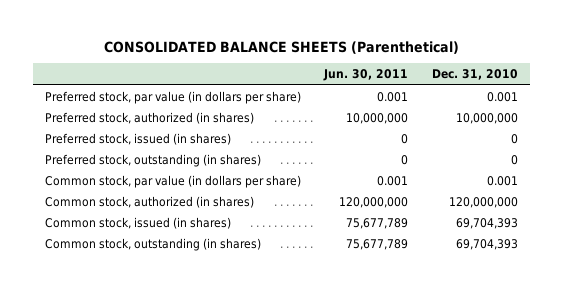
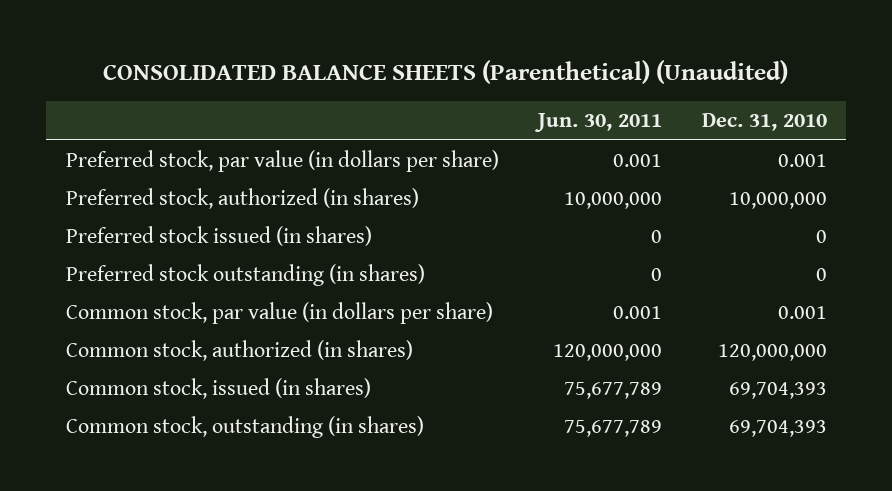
- CONSOLIDATED BALANCE SHEETS (Parenthetical)
+ CONSOLIDATED BALANCE SHEETS (Parenthetical) (Unaudited)
- Preferred stock, issued (in shares) | 0 | 0
- Preferred stock, outstanding (in shares) | 0 | 0
+ Preferred stock issued (in shares) | 0 | 0
+ Preferred stock outstanding (in shares) | 0 | 0

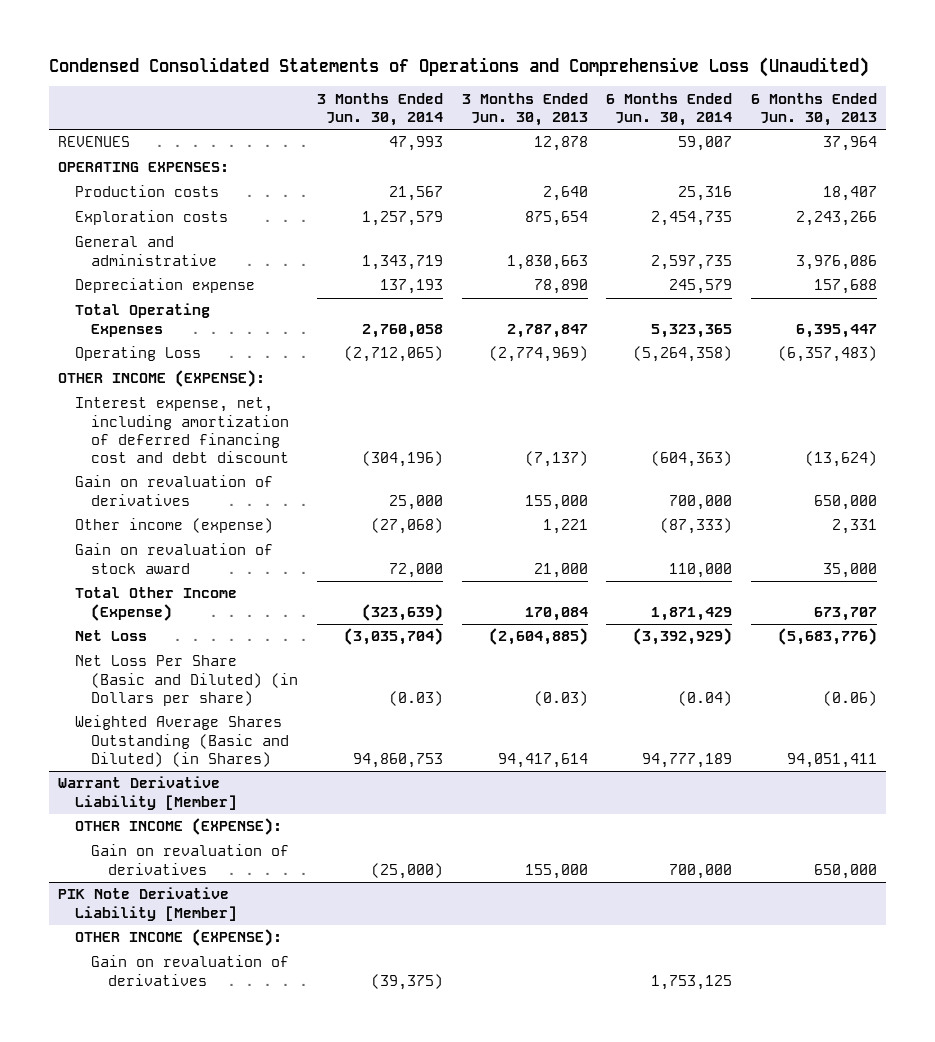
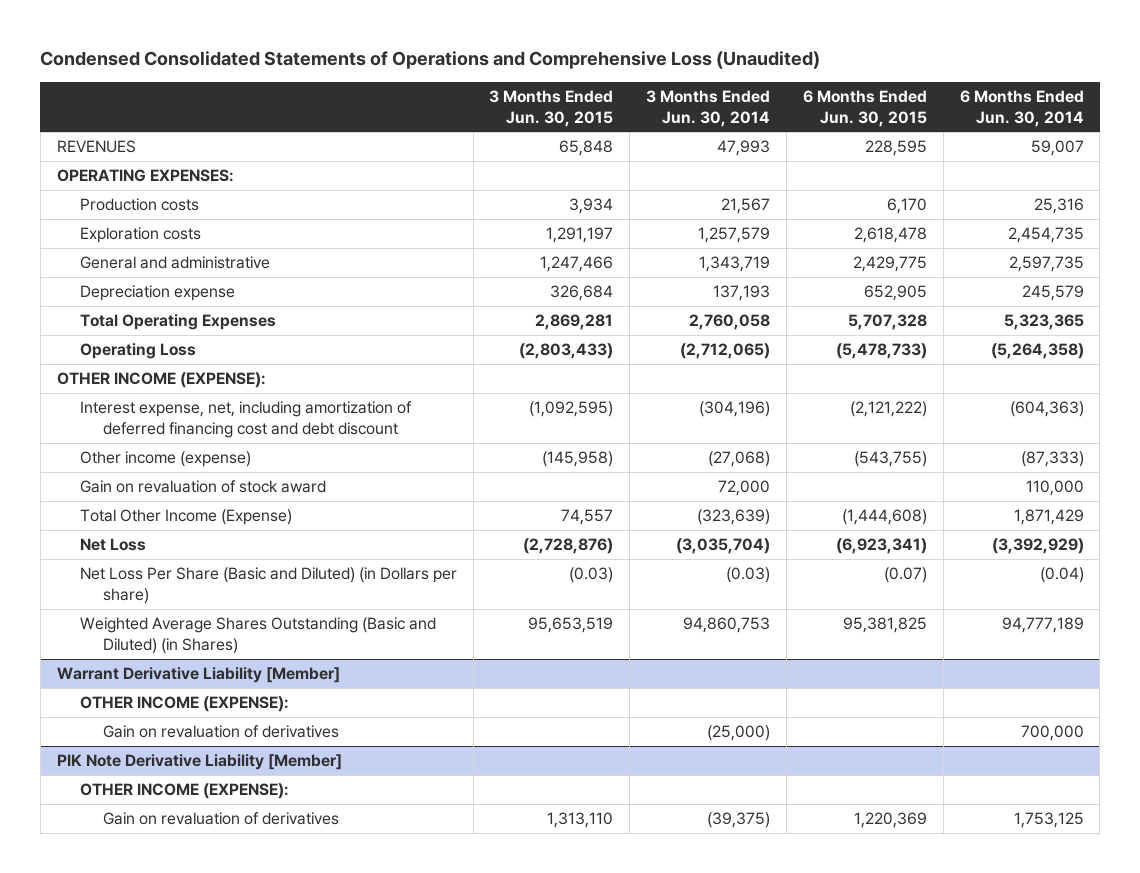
- | 3 Months Ended Jun. 30, 2014 | 3 Months Ended Jun. 30, 2013 | 6 Months Ended Jun. 30, 2014 | 6 Months Ended Jun. 30, 2013
+ | 3 Months Ended Jun. 30, 2015 | 3 Months Ended Jun. 30, 2014 | 6 Months Ended Jun. 30, 2015 | 6 Months Ended Jun. 30, 2014
- Gain on revaluation of derivatives | 25,000 | 155,000 | 700,000 | 650,000

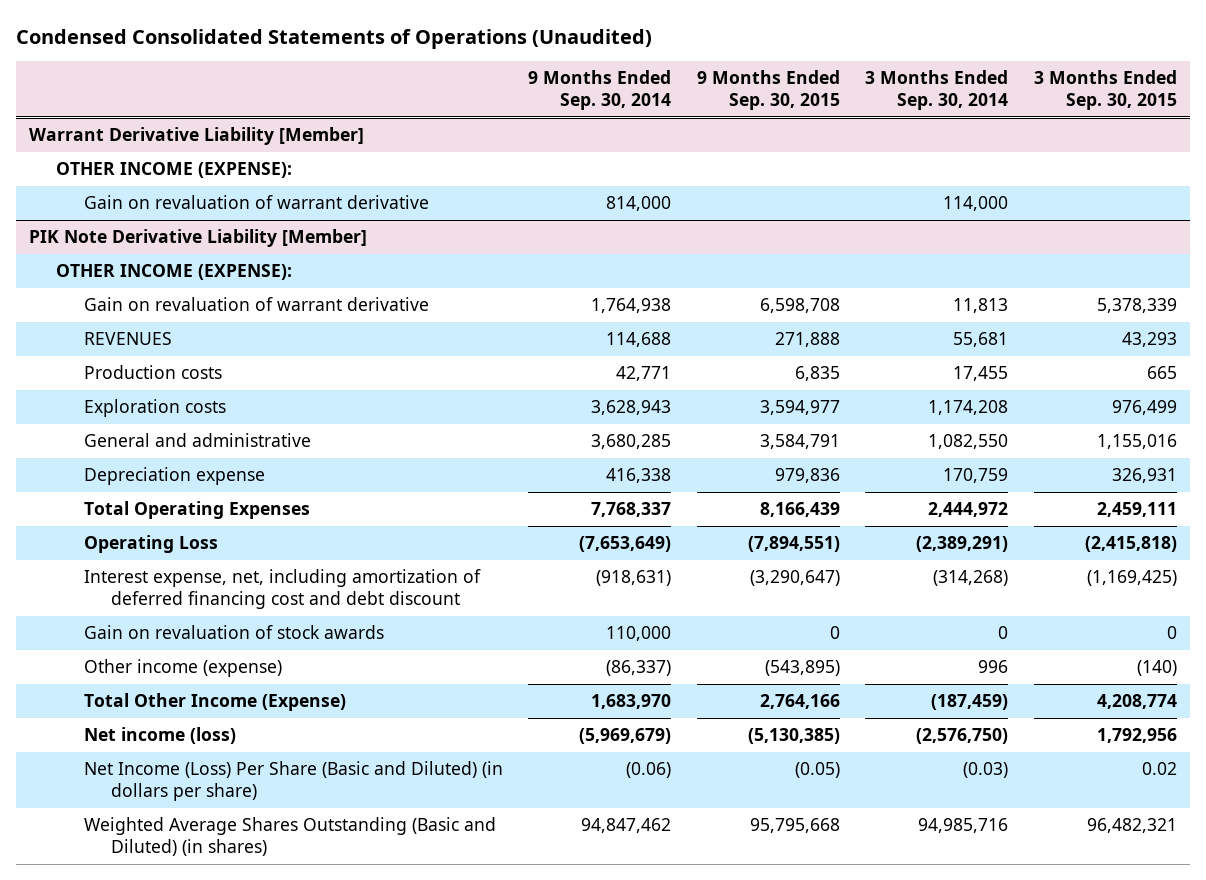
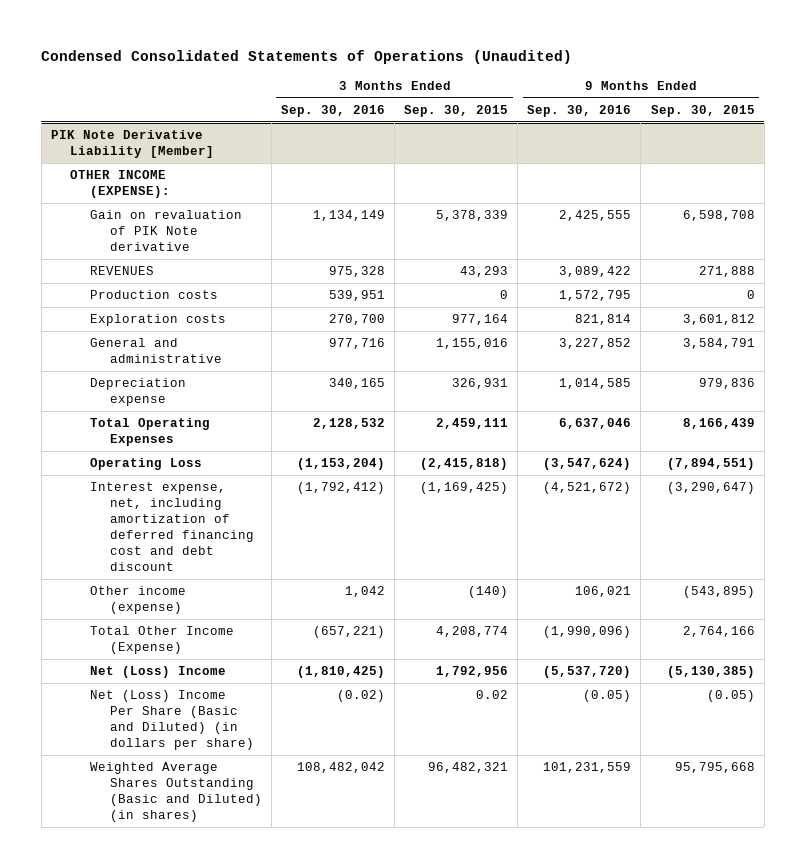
- | 9 Months Ended Sep. 30, 2014 | 9 Months Ended Sep. 30, 2015 | 3 Months Ended Sep. 30, 2014 | 3 Months Ended Sep. 30, 2015
+ | 3 Months Ended Sep. 30, 2016 | 3 Months Ended Sep. 30, 2015 | 9 Months Ended Sep. 30, 2016 | 9 Months Ended Sep. 30, 2015
- Warrant Derivative Liability [Member]
- OTHER INCOME (EXPENSE):
- Gain on revaluation of warrant derivative | 814,000 | | 114,000 |
@ PIK Note Derivative Liability [Member]
- Gain on revaluation of warrant derivative | 1,764,938 | 6,598,708 | 11,813 | 5,378,339
+ Gain on revaluation of PIK Note derivative | 1,134,149 | 5,378,339 | 2,425,555 | 6,598,708
- Production costs | 42,771 | 6,835 | 17,455 | 665
- Exploration costs | 3,628,943 | 3,594,977 | 1,174,208 | 976,499
+ Production costs | 539,951 | 0 | 1,572,795 | 0
+ Exploration costs | 270,700 | 977,164 | 821,814 | 3,601,812
- Gain on revaluation of stock awards | 110,000 | 0 | 0 | 0
- Net income (loss) | (5,969,679) | (5,130,385) | (2,576,750) | 1,792,956
- Net Income (Loss) Per Share (Basic and Diluted) (in dollars per share) | (0.06) | (0.05) | (0.03) | 0.02
+ Net (Loss) Income | (1,810,425) | 1,792,956 | (5,537,720) | (5,130,385)
+ Net (Loss) Income Per Share (Basic and Diluted) (in dollars per share) | (0.02) | 0.02 | (0.05) | (0.05)

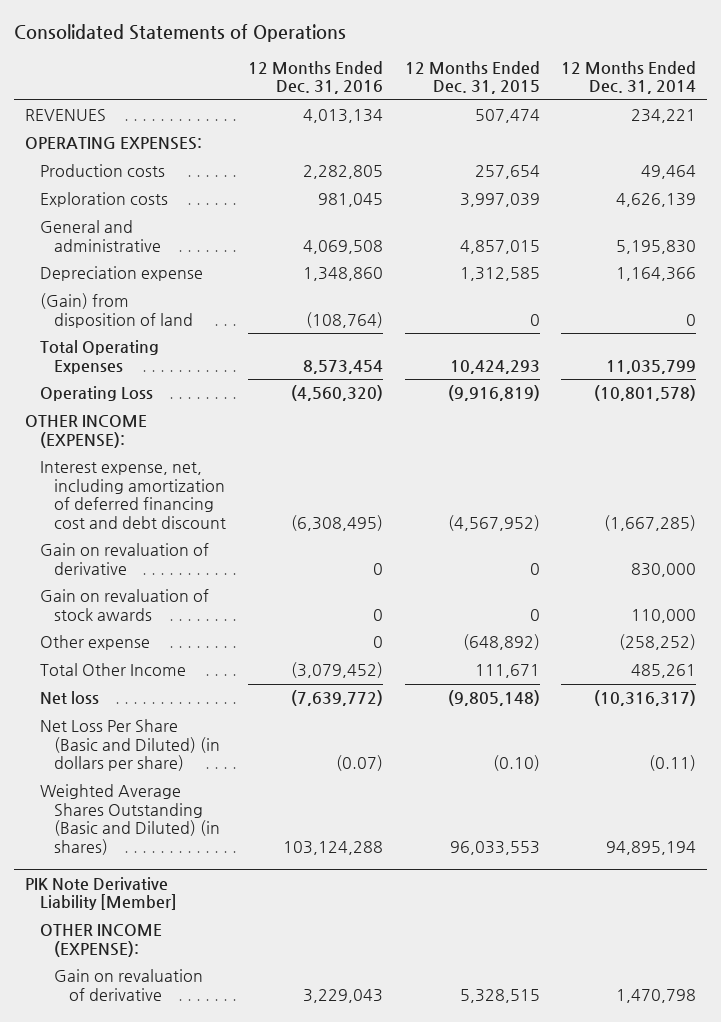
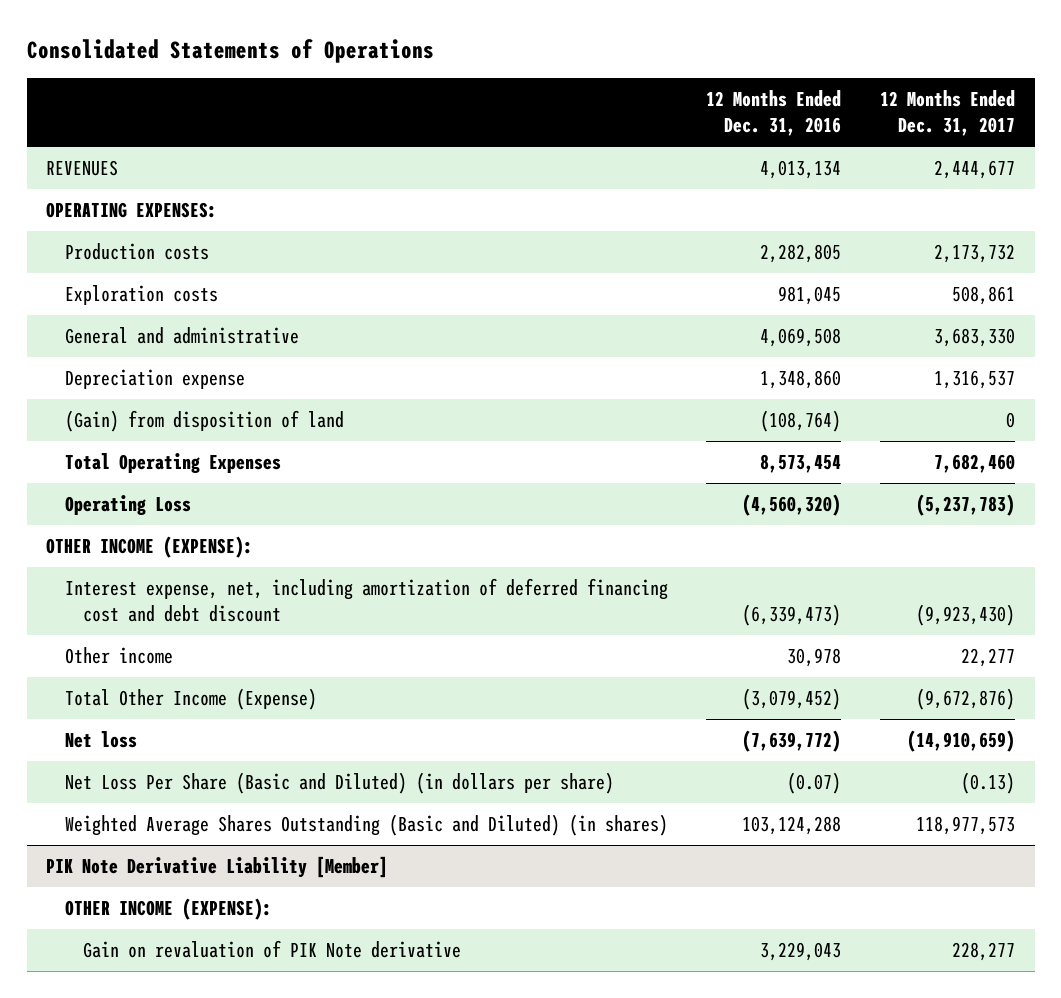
- | 12 Months Ended Dec. 31, 2016 | 12 Months Ended Dec. 31, 2015 | 12 Months Ended Dec. 31, 2014
+ | 12 Months Ended Dec. 31, 2016 | 12 Months Ended Dec. 31, 2017
- Interest expense, net, including amortization of deferred financing cost and debt discount | (6,308,495) | (4,567,952) | (1,667,285)
- Gain on revaluation of derivative | 0 | 0 | 830,000
- Gain on revaluation of stock awards | 0 | 0 | 110,000
- Other expense | 0 | (648,892) | (258,252)
- Total Other Income | (3,079,452) | 111,671 | 485,261
+ Interest expense, net, including amortization of deferred financing cost and debt discount | (6,339,473) | (9,923,430)
+ Other income | 30,978 | 22,277
+ Total Other Income (Expense) | (3,079,452) | (9,672,876)
@ PIK Note Derivative Liability [Member]
- Gain on revaluation of derivative | 3,229,043 | 5,328,515 | 1,470,798
+ Gain on revaluation of PIK Note derivative | 3,229,043 | 228,277

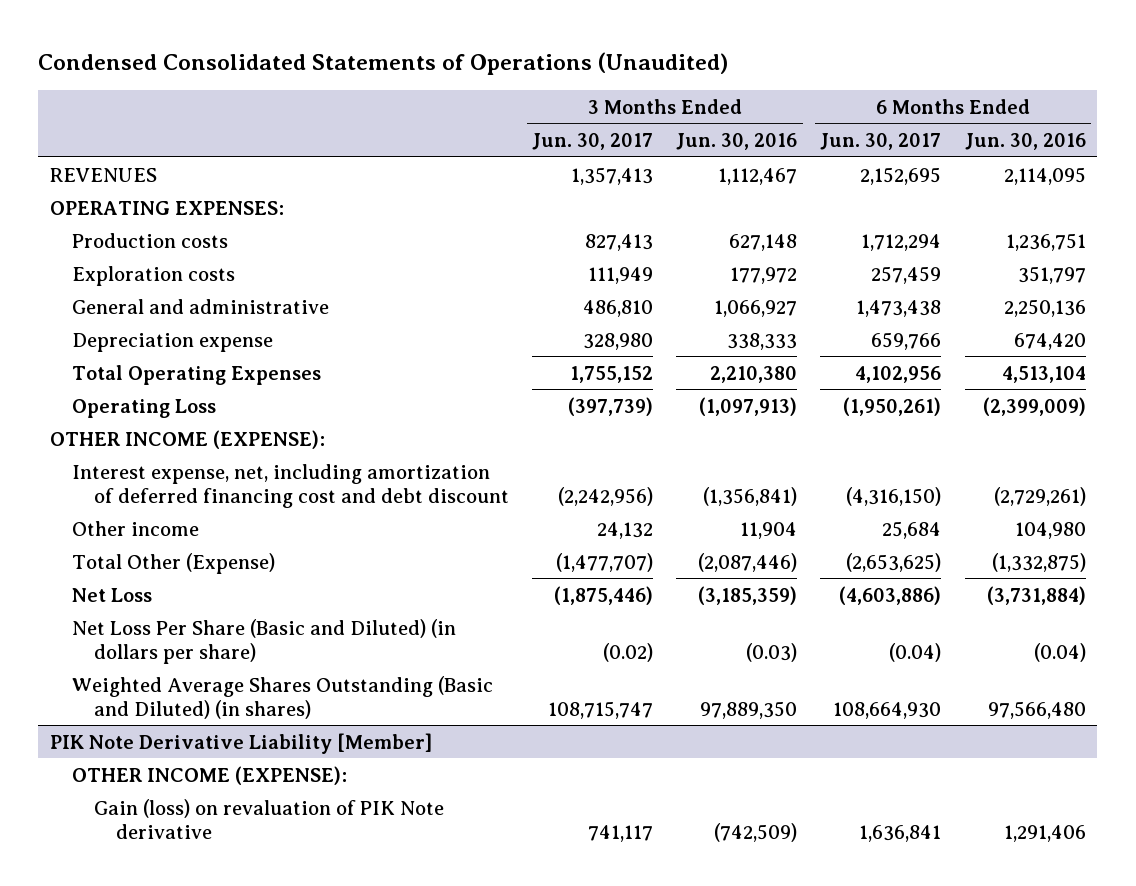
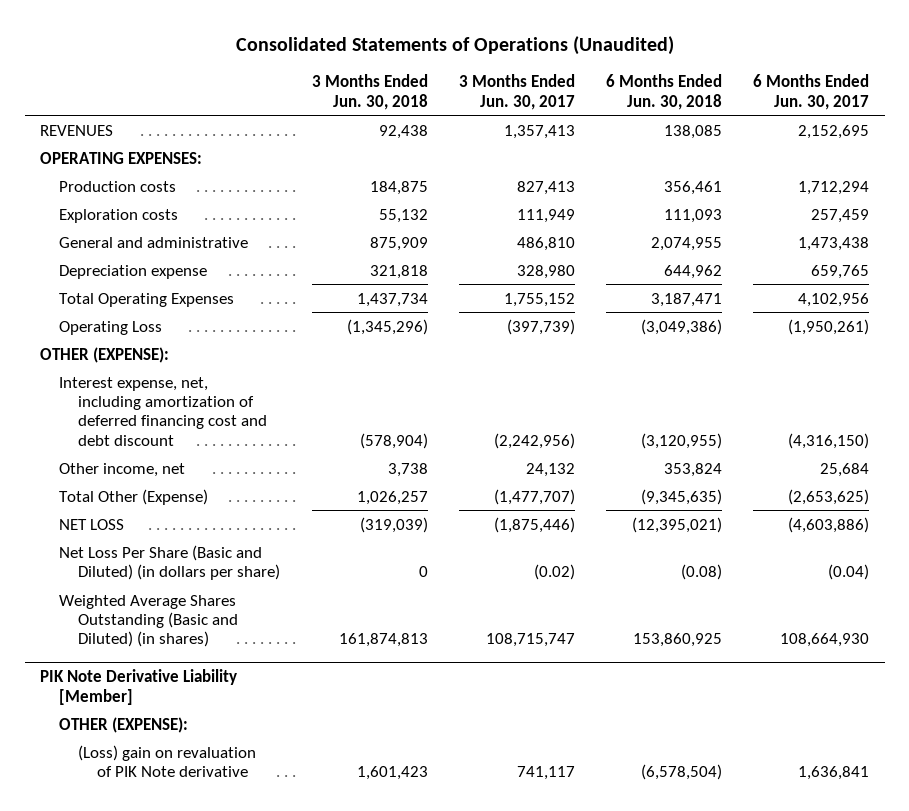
- Condensed Consolidated Statements of Operations (Unaudited)
+ Consolidated Statements of Operations (Unaudited)
- | 3 Months Ended Jun. 30, 2017 | 3 Months Ended Jun. 30, 2016 | 6 Months Ended Jun. 30, 2017 | 6 Months Ended Jun. 30, 2016
+ | 3 Months Ended Jun. 30, 2018 | 3 Months Ended Jun. 30, 2017 | 6 Months Ended Jun. 30, 2018 | 6 Months Ended Jun. 30, 2017
- Depreciation expense | 328,980 | 338,333 | 659,766 | 674,420
+ Depreciation expense | 321,818 | 328,980 | 644,962 | 659,765
- OTHER INCOME (EXPENSE):
+ OTHER (EXPENSE):
- Other income | 24,132 | 11,904 | 25,684 | 104,980
+ Other income, net | 3,738 | 24,132 | 353,824 | 25,684
- Net Loss | (1,875,446) | (3,185,359) | (4,603,886) | (3,731,884)
+ NET LOSS | (319,039) | (1,875,446) | (12,395,021) | (4,603,886)
@ PIK Note Derivative Liability [Member]
- OTHER INCOME (EXPENSE):
- Gain (loss) on revaluation of PIK Note derivative | 741,117 | (742,509) | 1,636,841 | 1,291,406
+ OTHER (EXPENSE):
+ (Loss) gain on revaluation of PIK Note derivative | 1,601,423 | 741,117 | (6,578,504) | 1,636,841

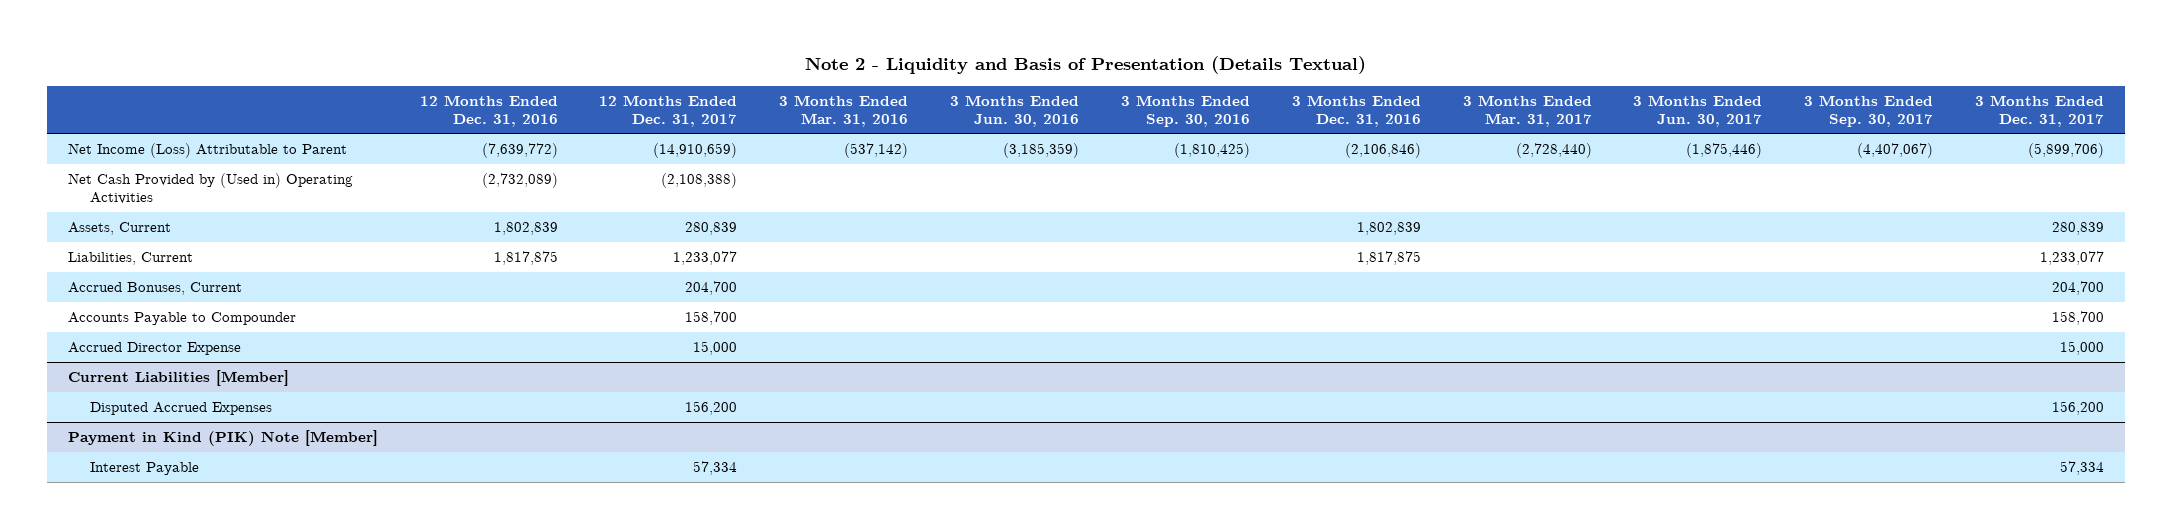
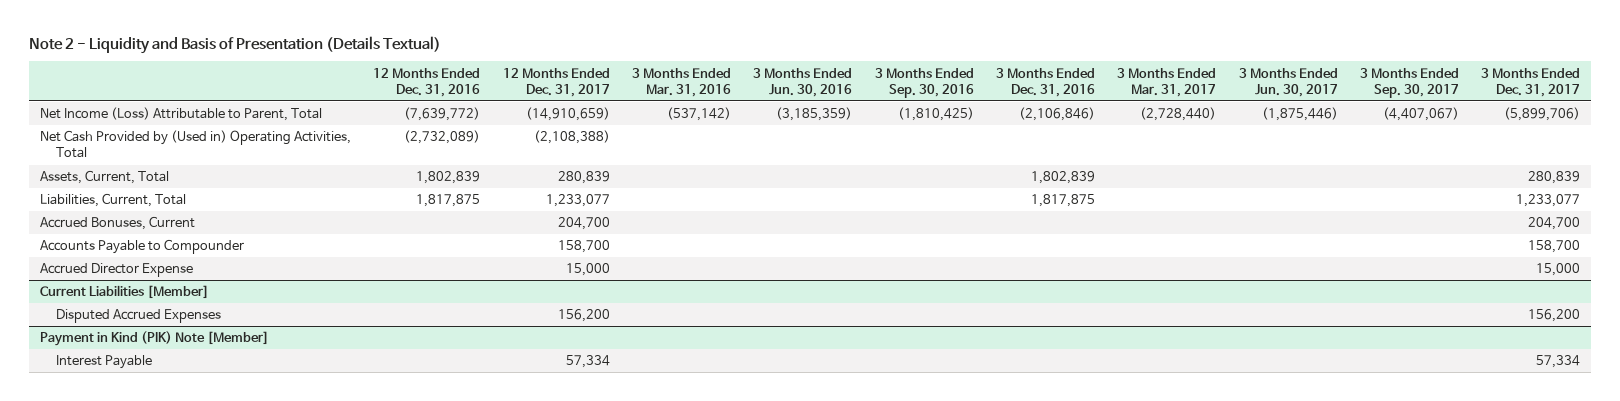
- Net Income (Loss) Attributable to Parent | (7,639,772) | (14,910,659) | (537,142) | (3,185,359) | (1,810,425) | (2,106,846) | (2,728,440) | (1,875,446) | (4,407,067) | (5,899,706)
- Net Cash Provided by (Used in) Operating Activities | (2,732,089) | (2,108,388) | | | | | | | |
- Assets, Current | 1,802,839 | 280,839 | | | | 1,802,839 | | | | 280,839
- Liabilities, Current | 1,817,875 | 1,233,077 | | | | 1,817,875 | | | | 1,233,077
+ Net Income (Loss) Attributable to Parent, Total | (7,639,772) | (14,910,659) | (537,142) | (3,185,359) | (1,810,425) | (2,106,846) | (2,728,440) | (1,875,446) | (4,407,067) | (5,899,706)
+ Net Cash Provided by (Used in) Operating Activities, Total | (2,732,089) | (2,108,388) | | | | | | | |
+ Assets, Current, Total | 1,802,839 | 280,839 | | | | 1,802,839 | | | | 280,839
+ Liabilities, Current, Total | 1,817,875 | 1,233,077 | | | | 1,817,875 | | | | 1,233,077

